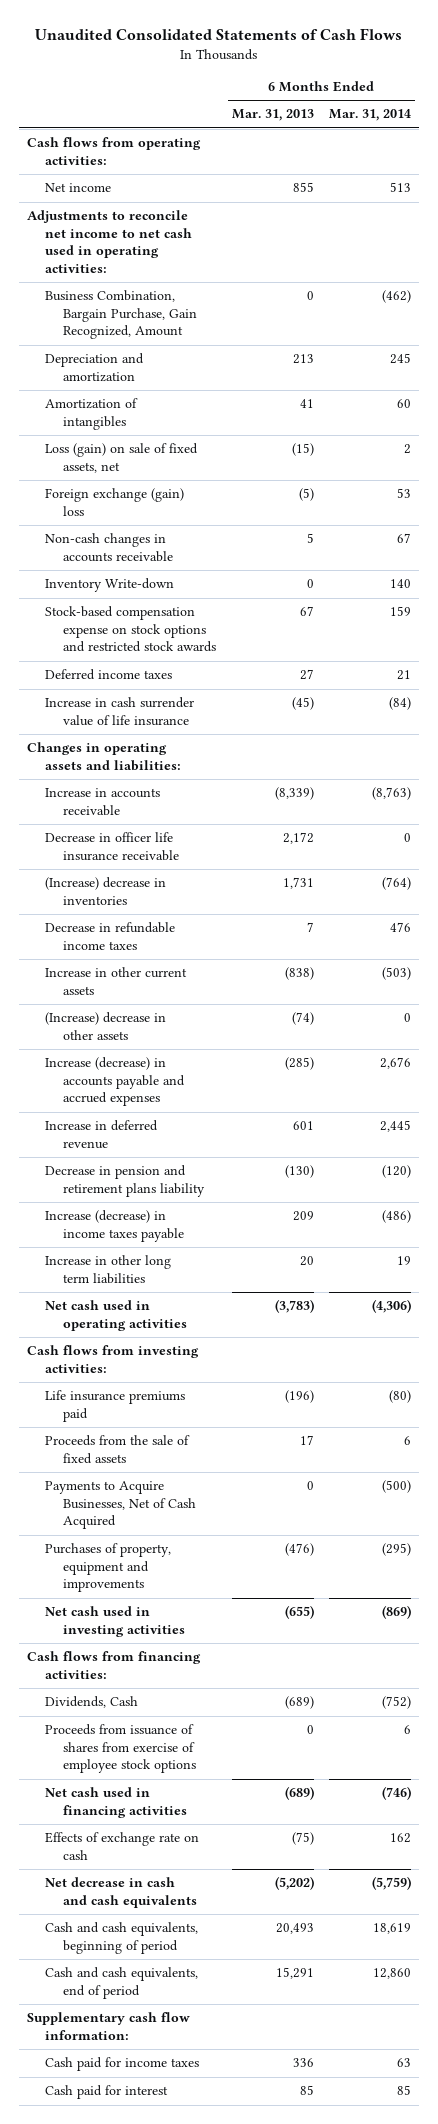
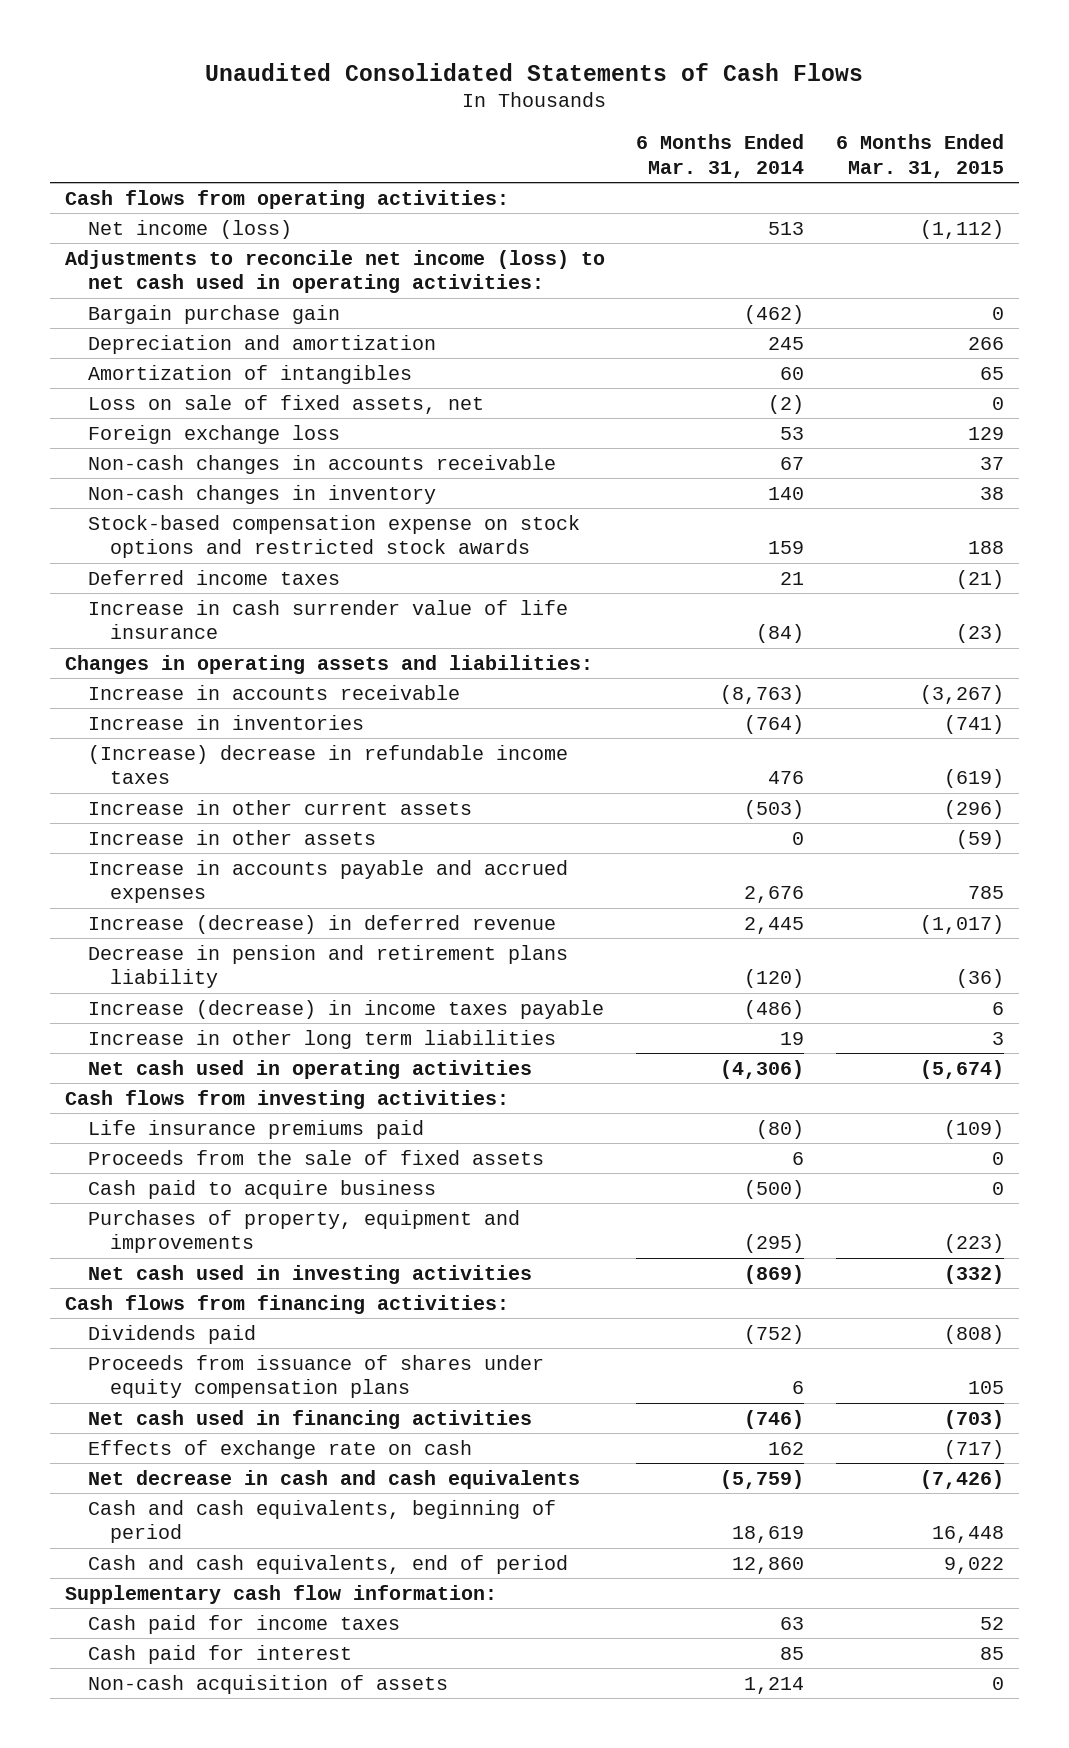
- | 6 Months Ended Mar. 31, 2013 | 6 Months Ended Mar. 31, 2014
+ | 6 Months Ended Mar. 31, 2014 | 6 Months Ended Mar. 31, 2015
- Net income | 855 | 513
- Adjustments to reconcile net income to net cash used in operating activities:
- Business Combination, Bargain Purchase, Gain Recognized, Amount | 0 | (462)
+ Net income (loss) | 513 | (1,112)
+ Adjustments to reconcile net income (loss) to net cash used in operating activities:
+ Bargain purchase gain | (462) | 0
- Loss (gain) on sale of fixed assets, net | (15) | 2
- Foreign exchange (gain) loss | (5) | 53
+ Loss on sale of fixed assets, net | (2) | 0
+ Foreign exchange loss | 53 | 129
- Inventory Write-down | 0 | 140
+ Non-cash changes in inventory | 140 | 38
- Decrease in officer life insurance receivable | 2,172 | 0
- (Increase) decrease in inventories | 1,731 | (764)
- Decrease in refundable income taxes | 7 | 476
+ Increase in inventories | (764) | (741)
+ (Increase) decrease in refundable income taxes | 476 | (619)
- (Increase) decrease in other assets | (74) | 0
- Increase (decrease) in accounts payable and accrued expenses | (285) | 2,676
- Increase in deferred revenue | 601 | 2,445
+ Increase in other assets | 0 | (59)
+ Increase in accounts payable and accrued expenses | 2,676 | 785
+ Increase (decrease) in deferred revenue | 2,445 | (1,017)
- Payments to Acquire Businesses, Net of Cash Acquired | 0 | (500)
+ Cash paid to acquire business | (500) | 0
- Dividends, Cash | (689) | (752)
- Proceeds from issuance of shares from exercise of employee stock options | 0 | 6
+ Dividends paid | (752) | (808)
+ Proceeds from issuance of shares under equity compensation plans | 6 | 105
+ Non-cash acquisition of assets | 1,214 | 0

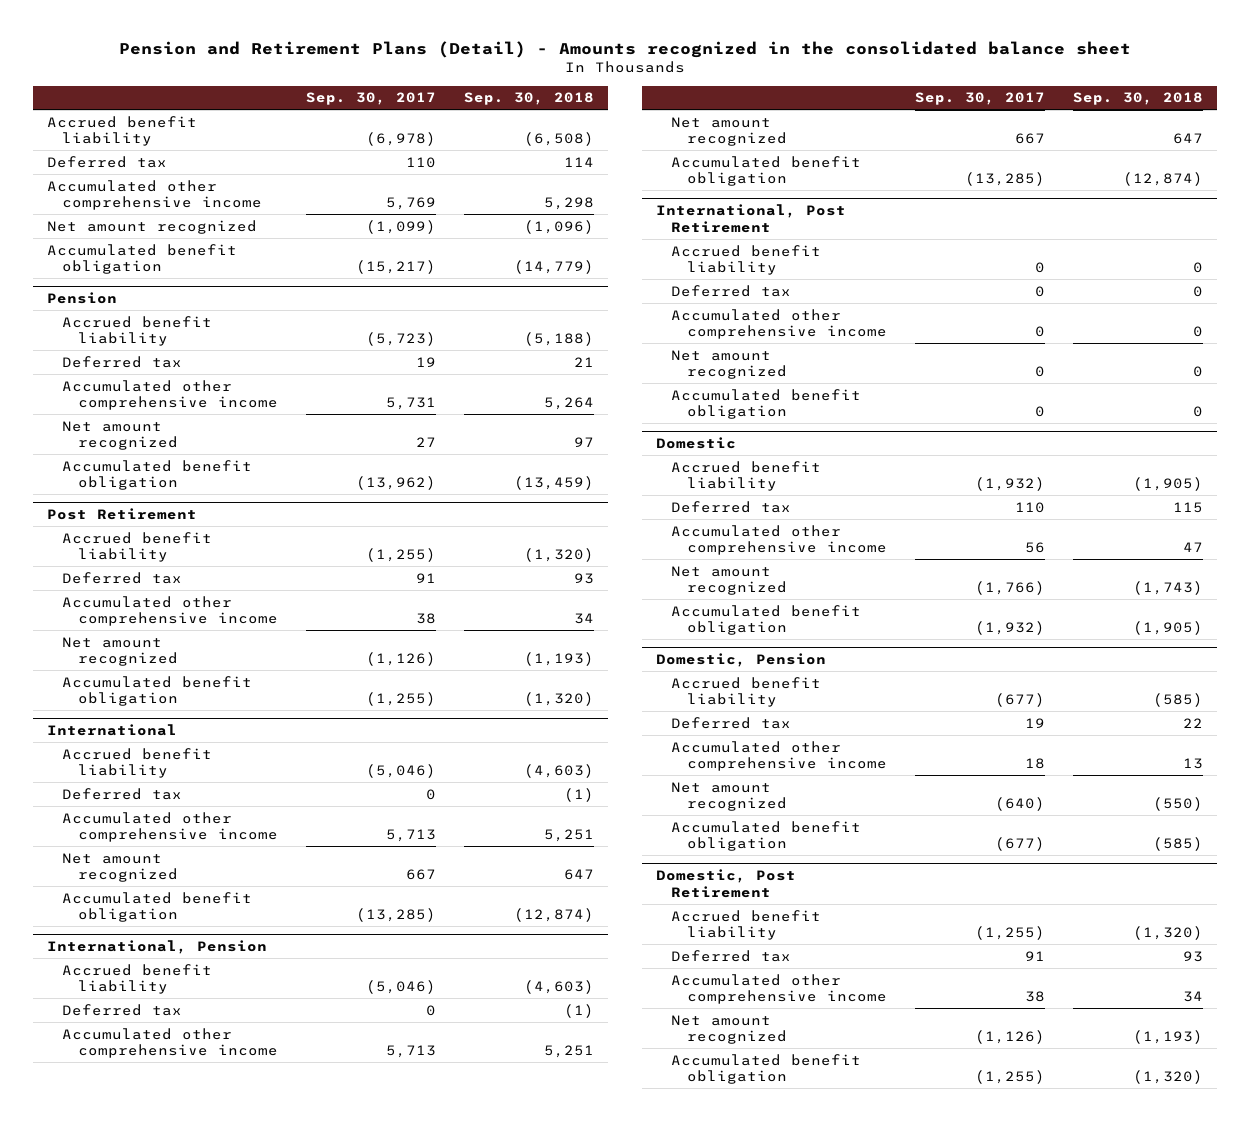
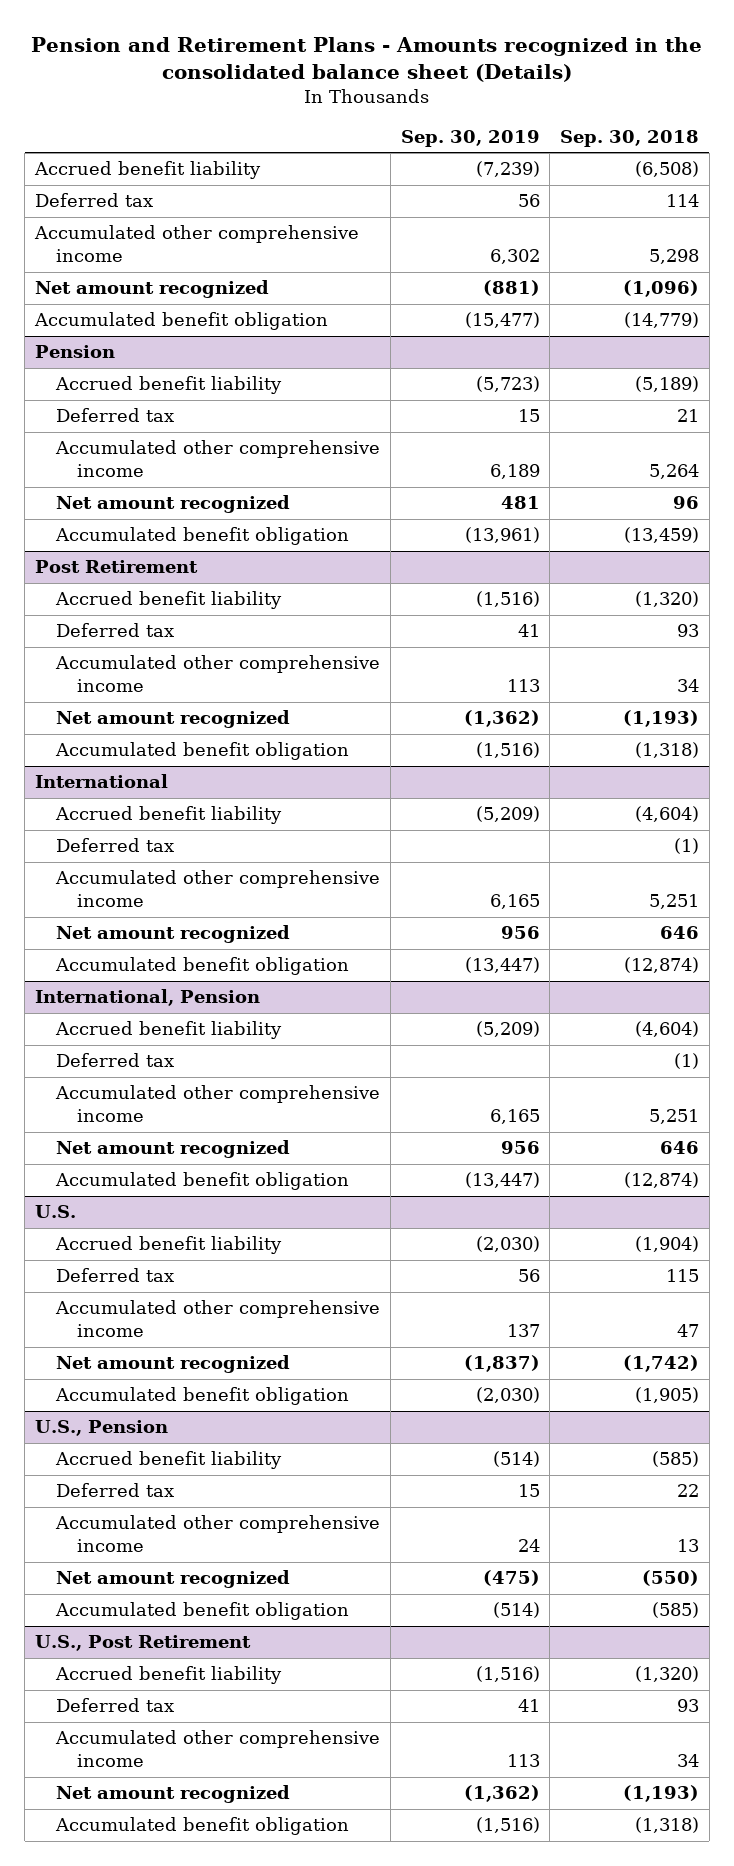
- Pension and Retirement Plans (Detail) - Amounts recognized in the consolidated balance sheet
+ Pension and Retirement Plans - Amounts recognized in the consolidated balance sheet (Details)
- | Sep. 30, 2017 | Sep. 30, 2018
+ | Sep. 30, 2019 | Sep. 30, 2018
@ Pension
- Accrued benefit liability | (5,723) | (5,188)
+ Accrued benefit liability | (5,723) | (5,189)
- Net amount recognized | 27 | 97
+ Net amount recognized | 481 | 96
@ Post Retirement
- Accumulated benefit obligation | (1,255) | (1,320)
+ Accumulated benefit obligation | (1,516) | (1,318)
@ International
- Accrued benefit liability | (5,046) | (4,603)
+ Accrued benefit liability | (5,209) | (4,604)
- Net amount recognized | 667 | 647
+ Net amount recognized | 956 | 646
@ International, Pension
- Accrued benefit liability | (5,046) | (4,603)
+ Accrued benefit liability | (5,209) | (4,604)
- Net amount recognized | 667 | 647
+ Net amount recognized | 956 | 646
- International, Post Retirement
- Accrued benefit liability | 0 | 0
- Deferred tax | 0 | 0
- Accumulated other comprehensive income | 0 | 0
- Net amount recognized | 0 | 0
- Accumulated benefit obligation | 0 | 0
- Domestic
- Accrued benefit liability | (1,932) | (1,905)
+ U.S.
+ Accrued benefit liability | (2,030) | (1,904)
- Net amount recognized | (1,766) | (1,743)
+ Net amount recognized | (1,837) | (1,742)
- Domestic, Pension
+ U.S., Pension
- Domestic, Post Retirement
+ U.S., Post Retirement
- Accumulated benefit obligation | (1,255) | (1,320)
+ Accumulated benefit obligation | (1,516) | (1,318)

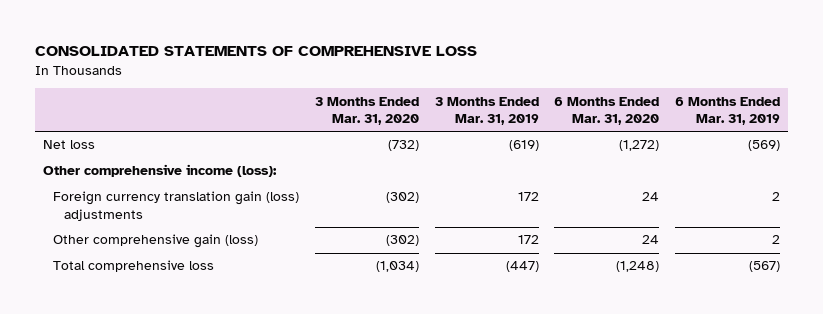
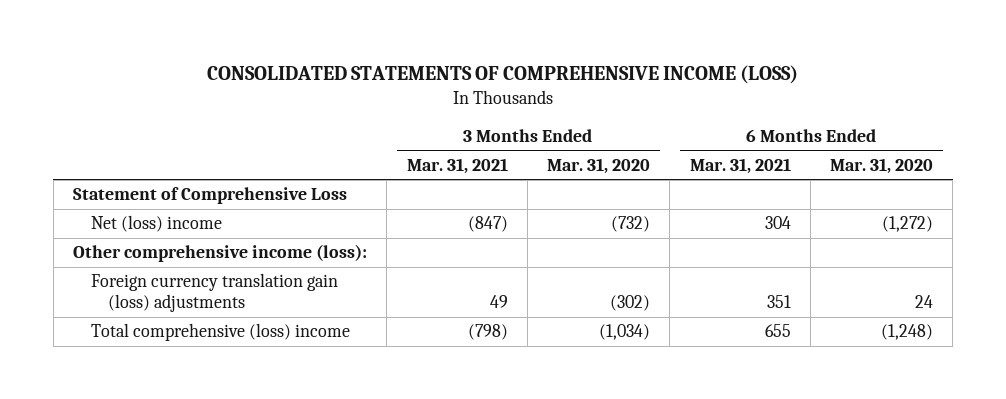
- CONSOLIDATED STATEMENTS OF COMPREHENSIVE LOSS
+ CONSOLIDATED STATEMENTS OF COMPREHENSIVE INCOME (LOSS)
- | 3 Months Ended Mar. 31, 2020 | 3 Months Ended Mar. 31, 2019 | 6 Months Ended Mar. 31, 2020 | 6 Months Ended Mar. 31, 2019
+ | 3 Months Ended Mar. 31, 2021 | 3 Months Ended Mar. 31, 2020 | 6 Months Ended Mar. 31, 2021 | 6 Months Ended Mar. 31, 2020
- Net loss | (732) | (619) | (1,272) | (569)
+ Statement of Comprehensive Loss
+ Net (loss) income | (847) | (732) | 304 | (1,272)
- Other comprehensive gain (loss) | (302) | 172 | 24 | 2
- Total comprehensive loss | (1,034) | (447) | (1,248) | (567)
+ Total comprehensive (loss) income | (798) | (1,034) | 655 | (1,248)

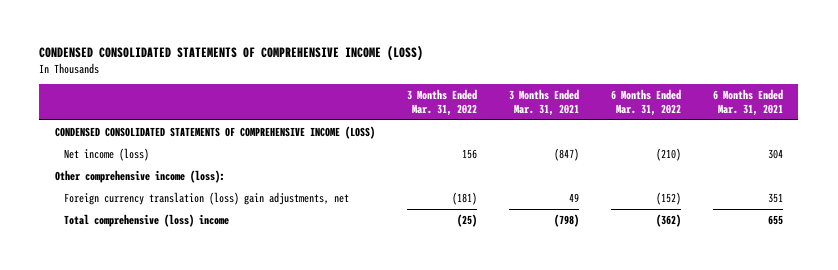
- CONSOLIDATED STATEMENTS OF COMPREHENSIVE INCOME (LOSS)
+ CONDENSED CONSOLIDATED STATEMENTS OF COMPREHENSIVE INCOME (LOSS)
- | 3 Months Ended Mar. 31, 2021 | 3 Months Ended Mar. 31, 2020 | 6 Months Ended Mar. 31, 2021 | 6 Months Ended Mar. 31, 2020
+ | 3 Months Ended Mar. 31, 2022 | 3 Months Ended Mar. 31, 2021 | 6 Months Ended Mar. 31, 2022 | 6 Months Ended Mar. 31, 2021
- Statement of Comprehensive Loss
- Net (loss) income | (847) | (732) | 304 | (1,272)
+ CONDENSED CONSOLIDATED STATEMENTS OF COMPREHENSIVE INCOME (LOSS)
+ Net income (loss) | 156 | (847) | (210) | 304
- Foreign currency translation gain (loss) adjustments | 49 | (302) | 351 | 24
+ Foreign currency translation (loss) gain adjustments, net | (181) | 49 | (152) | 351

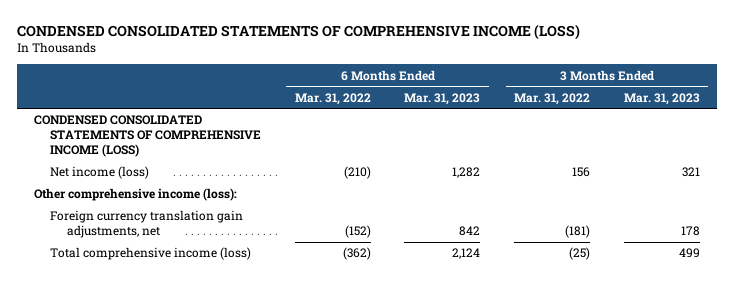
- | 3 Months Ended Mar. 31, 2022 | 3 Months Ended Mar. 31, 2021 | 6 Months Ended Mar. 31, 2022 | 6 Months Ended Mar. 31, 2021
+ | 6 Months Ended Mar. 31, 2022 | 6 Months Ended Mar. 31, 2023 | 3 Months Ended Mar. 31, 2022 | 3 Months Ended Mar. 31, 2023
- Foreign currency translation (loss) gain adjustments, net | (181) | 49 | (152) | 351
- Total comprehensive (loss) income | (25) | (798) | (362) | 655
+ Foreign currency translation gain adjustments, net | (152) | 842 | (181) | 178
+ Total comprehensive income (loss) | (362) | 2,124 | (25) | 499

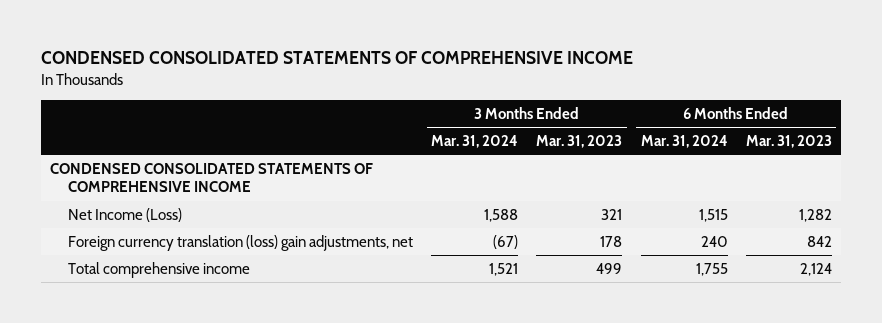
- CONDENSED CONSOLIDATED STATEMENTS OF COMPREHENSIVE INCOME (LOSS)
+ CONDENSED CONSOLIDATED STATEMENTS OF COMPREHENSIVE INCOME
- | 6 Months Ended Mar. 31, 2022 | 6 Months Ended Mar. 31, 2023 | 3 Months Ended Mar. 31, 2022 | 3 Months Ended Mar. 31, 2023
+ | 3 Months Ended Mar. 31, 2024 | 3 Months Ended Mar. 31, 2023 | 6 Months Ended Mar. 31, 2024 | 6 Months Ended Mar. 31, 2023
- CONDENSED CONSOLIDATED STATEMENTS OF COMPREHENSIVE INCOME (LOSS)
- Net income (loss) | (210) | 1,282 | 156 | 321
- Other comprehensive income (loss):
- Foreign currency translation gain adjustments, net | (152) | 842 | (181) | 178
- Total comprehensive income (loss) | (362) | 2,124 | (25) | 499
+ CONDENSED CONSOLIDATED STATEMENTS OF COMPREHENSIVE INCOME
+ Net Income (Loss) | 1,588 | 321 | 1,515 | 1,282
+ Foreign currency translation (loss) gain adjustments, net | (67) | 178 | 240 | 842
+ Total comprehensive income | 1,521 | 499 | 1,755 | 2,124

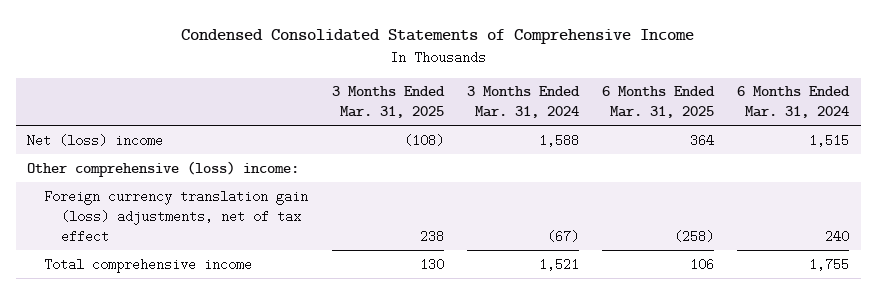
- CONDENSED CONSOLIDATED STATEMENTS OF COMPREHENSIVE INCOME
+ Condensed Consolidated Statements of Comprehensive Income
- | 3 Months Ended Mar. 31, 2024 | 3 Months Ended Mar. 31, 2023 | 6 Months Ended Mar. 31, 2024 | 6 Months Ended Mar. 31, 2023
+ | 3 Months Ended Mar. 31, 2025 | 3 Months Ended Mar. 31, 2024 | 6 Months Ended Mar. 31, 2025 | 6 Months Ended Mar. 31, 2024
- CONDENSED CONSOLIDATED STATEMENTS OF COMPREHENSIVE INCOME
- Net Income (Loss) | 1,588 | 321 | 1,515 | 1,282
- Foreign currency translation (loss) gain adjustments, net | (67) | 178 | 240 | 842
+ Net (loss) income | (108) | 1,588 | 364 | 1,515
+ Other comprehensive (loss) income:
+ Foreign currency translation gain (loss) adjustments, net of tax effect | 238 | (67) | (258) | 240

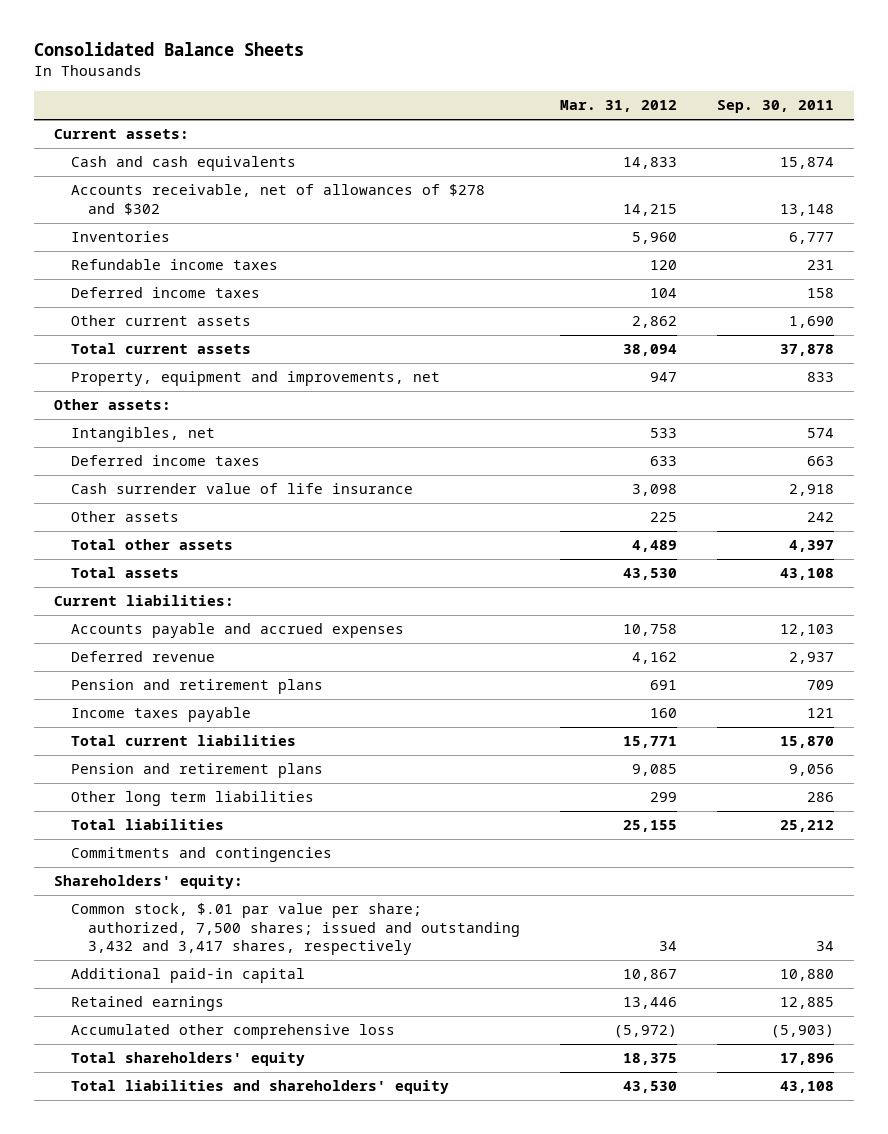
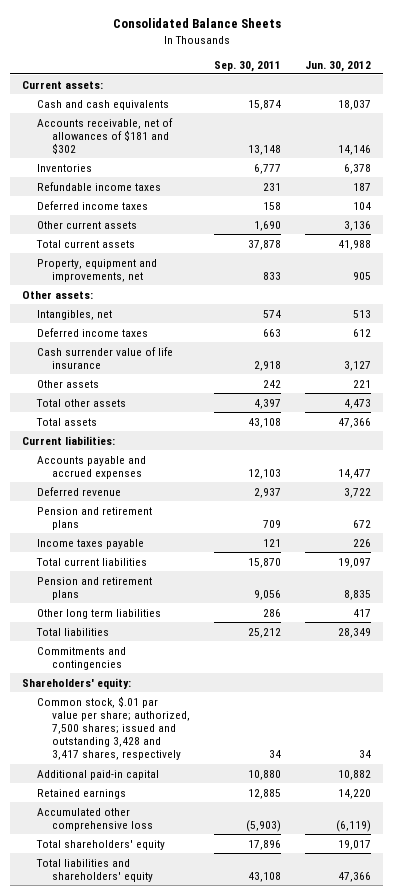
- | Mar. 31, 2012 | Sep. 30, 2011
+ | Sep. 30, 2011 | Jun. 30, 2012
- Accounts receivable, net of allowances of $278 and $302 | 14,215 | 13,148
+ Accounts receivable, net of allowances of $181 and $302 | 13,148 | 14,146
- Common stock, $.01 par value per share; authorized, 7,500 shares; issued and outstanding 3,432 and 3,417 shares, respectively | 34 | 34
+ Common stock, $.01 par value per share; authorized, 7,500 shares; issued and outstanding 3,428 and 3,417 shares, respectively | 34 | 34

